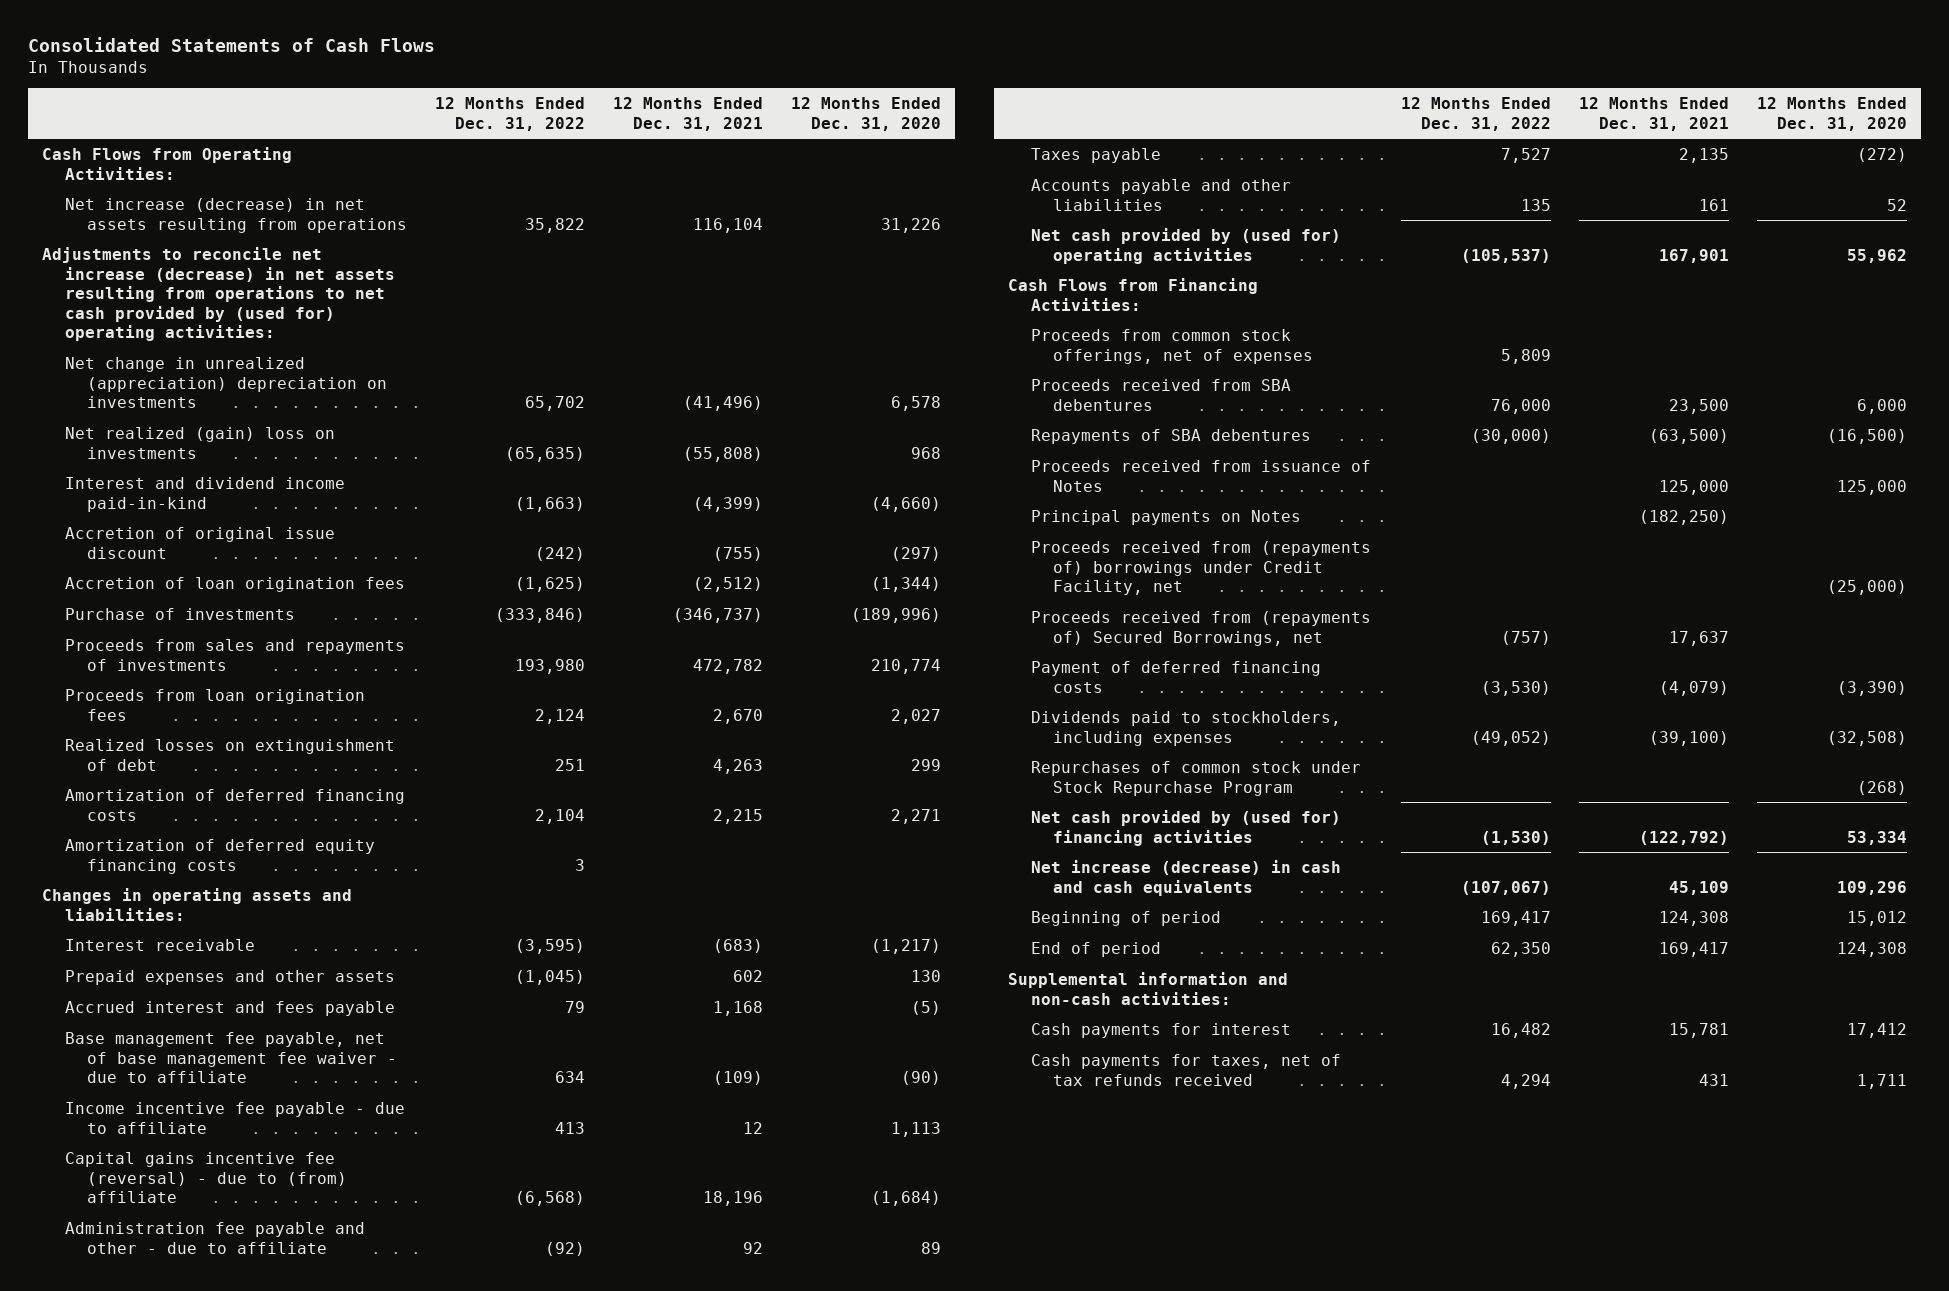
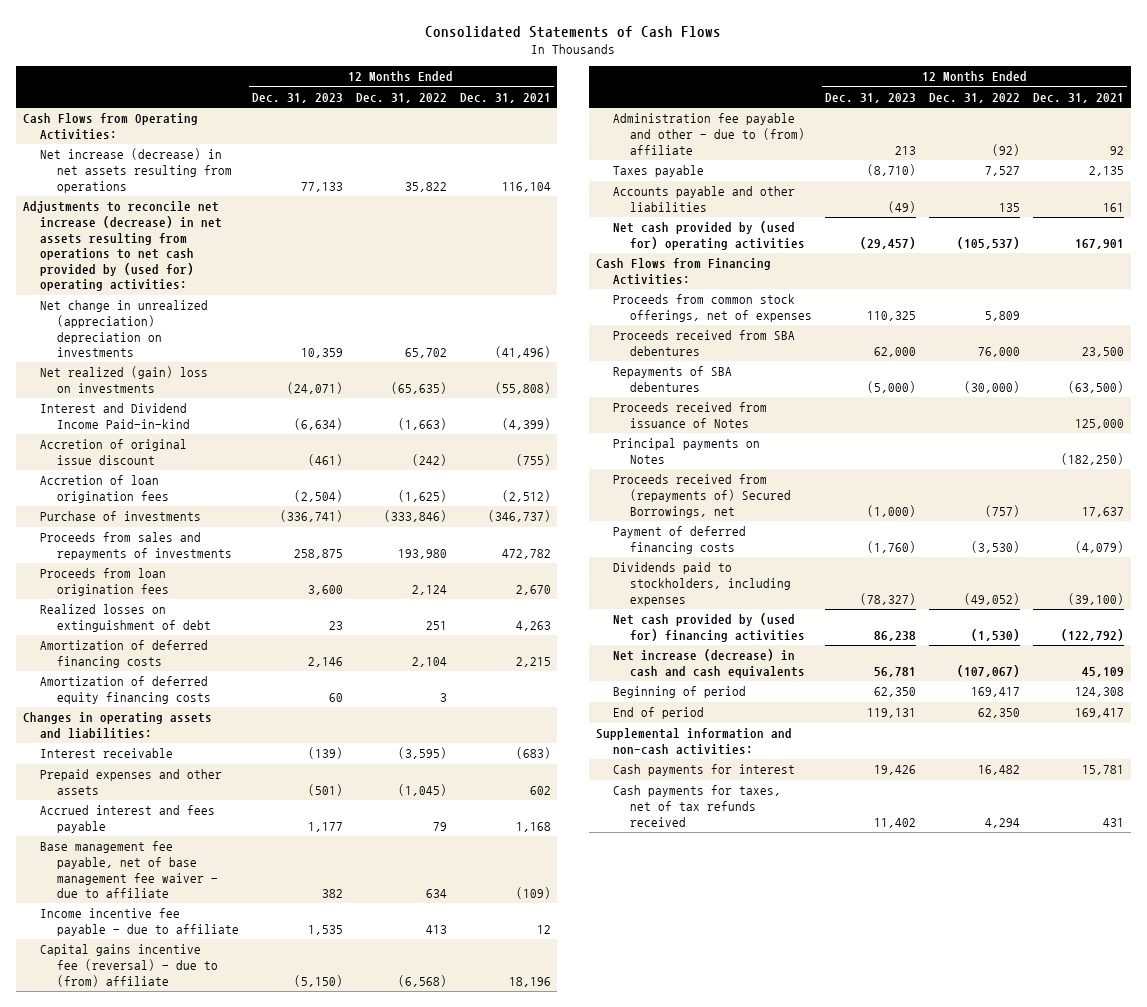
- | 12 Months Ended Dec. 31, 2022 | 12 Months Ended Dec. 31, 2021 | 12 Months Ended Dec. 31, 2020
+ | 12 Months Ended Dec. 31, 2023 | 12 Months Ended Dec. 31, 2022 | 12 Months Ended Dec. 31, 2021
- Interest and dividend income paid-in-kind | (1,663) | (4,399) | (4,660)
+ Interest and Dividend Income Paid-in-kind | (6,634) | (1,663) | (4,399)
- Administration fee payable and other - due to affiliate | (92) | 92 | 89
+ Administration fee payable and other - due to (from) affiliate | 213 | (92) | 92
- Proceeds received from (repayments of) borrowings under Credit Facility, net | | | (25,000)
- Repurchases of common stock under Stock Repurchase Program | | | (268)

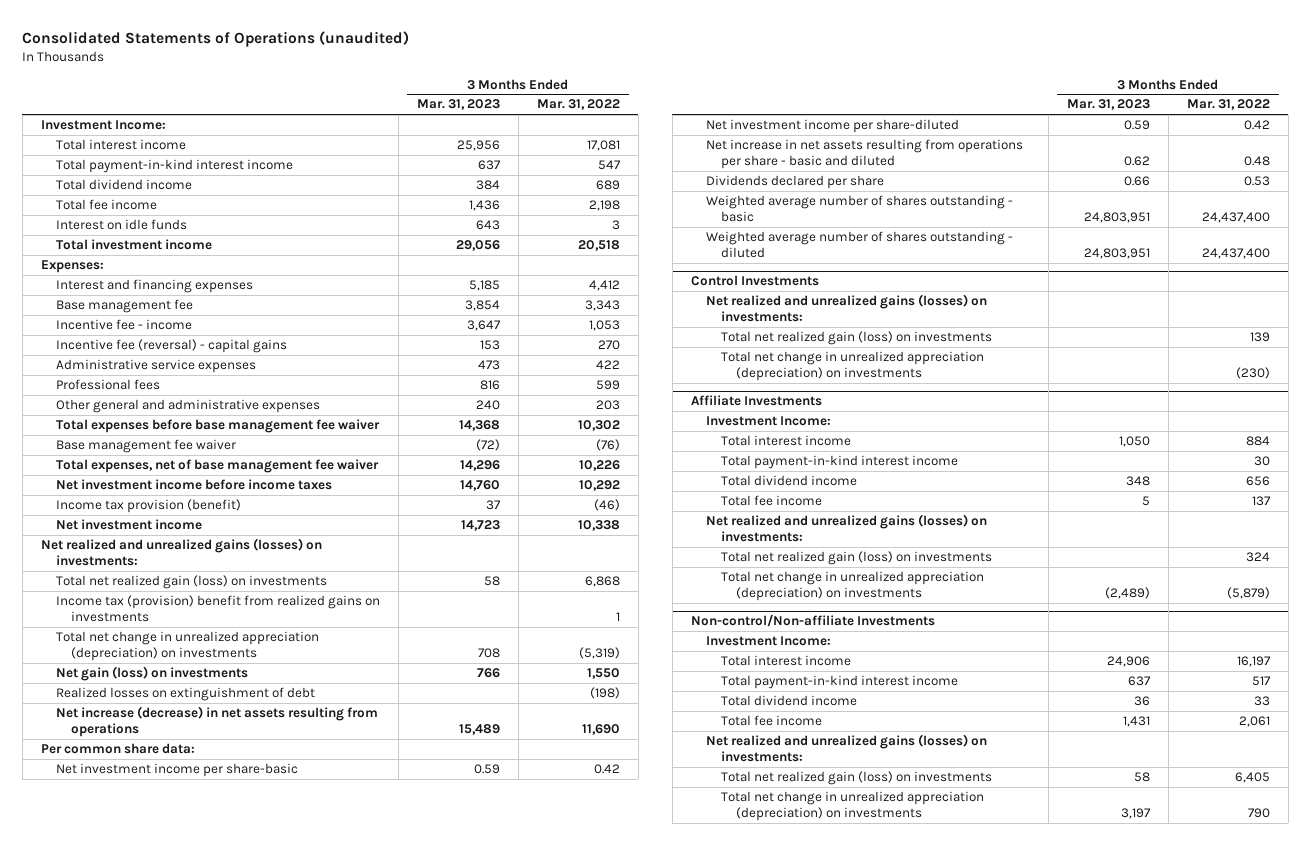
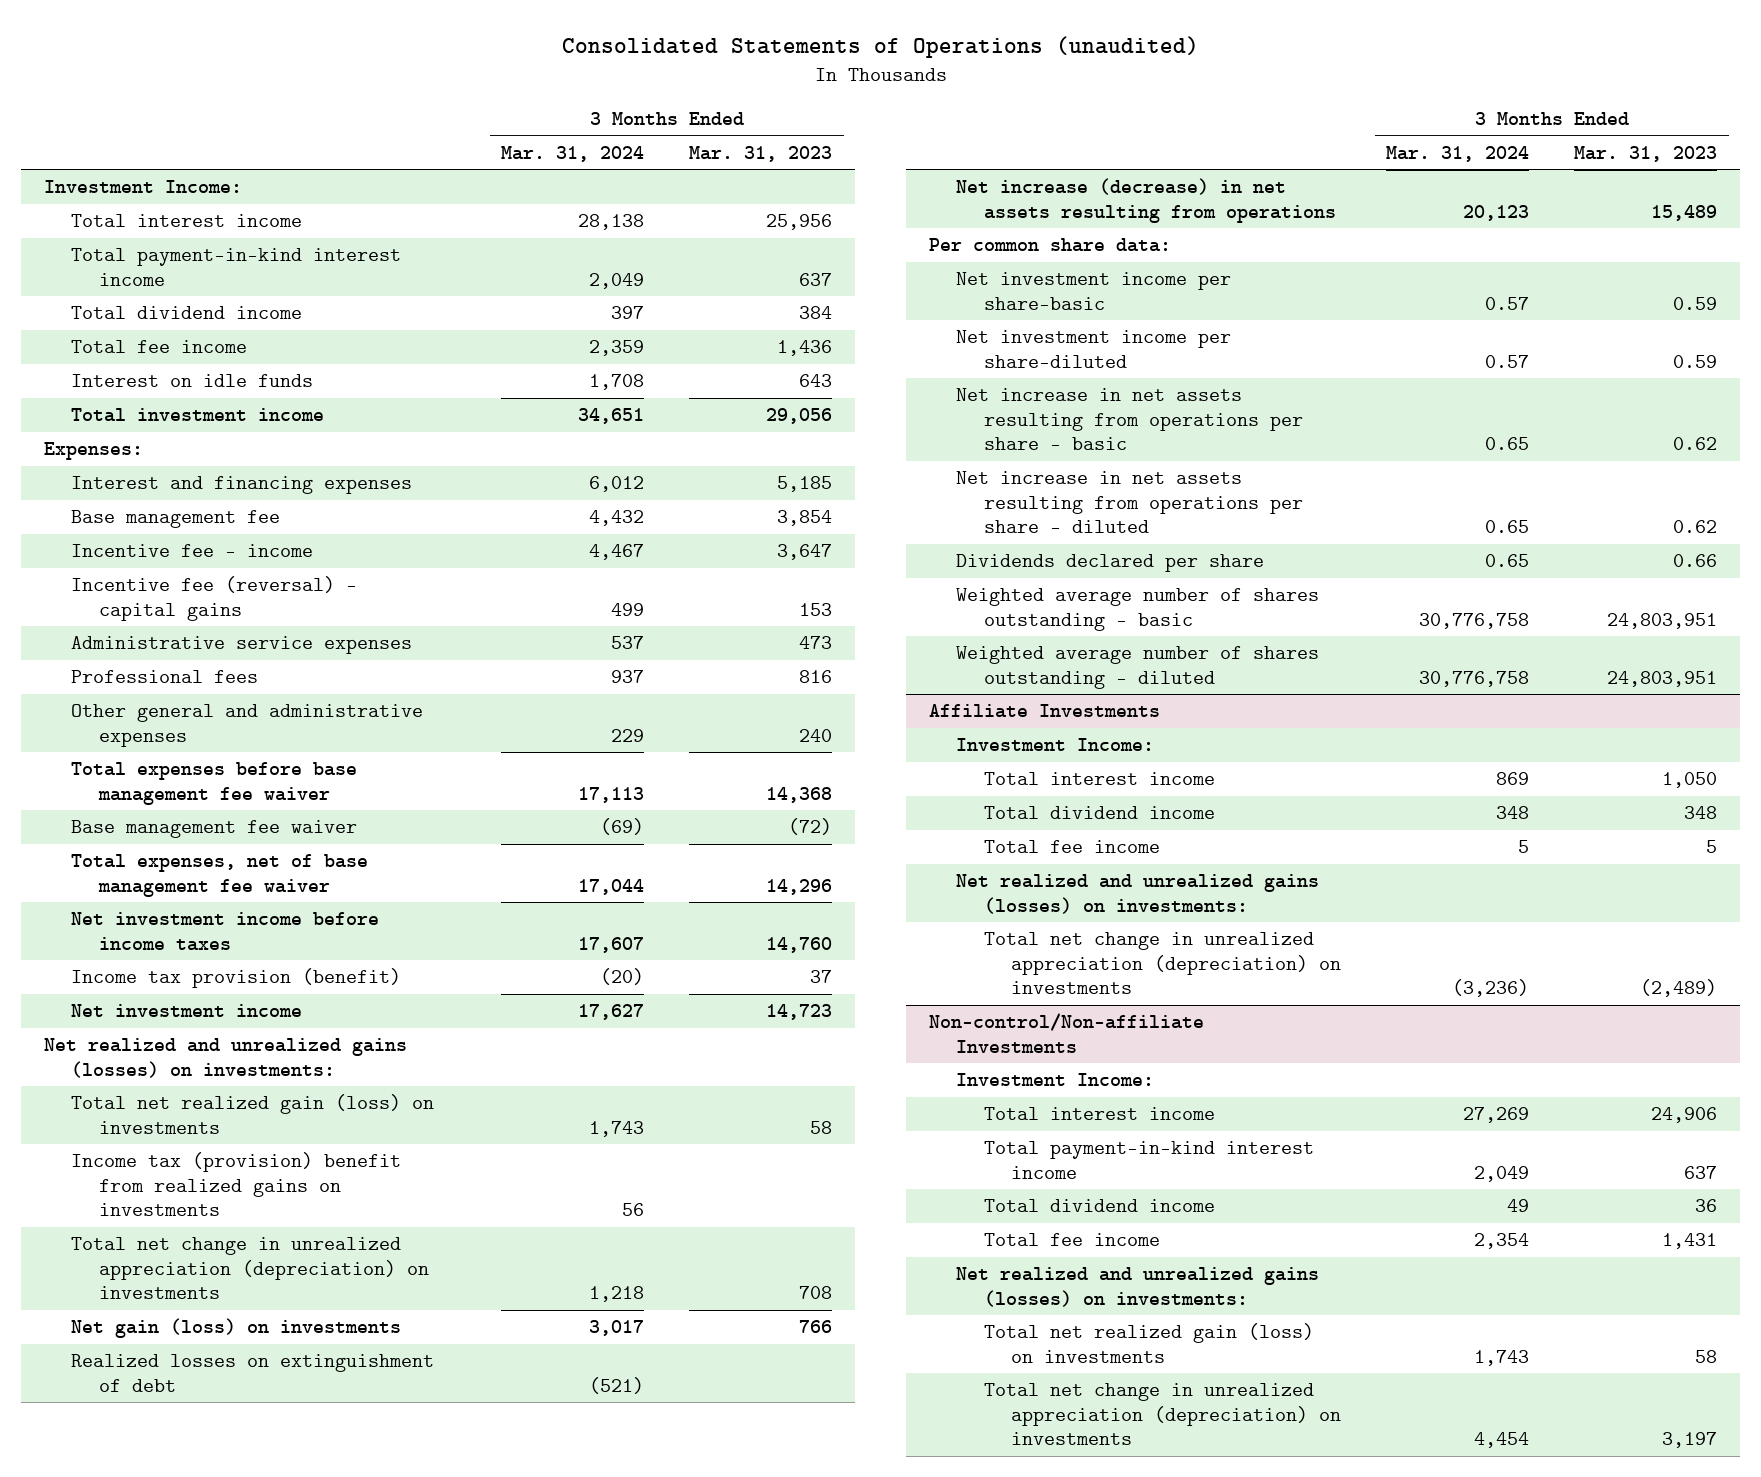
- | 3 Months Ended Mar. 31, 2023 | 3 Months Ended Mar. 31, 2022
+ | 3 Months Ended Mar. 31, 2024 | 3 Months Ended Mar. 31, 2023
- Net increase in net assets resulting from operations per share - basic and diluted | 0.62 | 0.48
+ Net increase in net assets resulting from operations per share - basic | 0.65 | 0.62
+ Net increase in net assets resulting from operations per share - diluted | 0.65 | 0.62
- Control Investments
- Net realized and unrealized gains (losses) on investments:
- Total net realized gain (loss) on investments | | 139
- Total net change in unrealized appreciation (depreciation) on investments | | (230)
@ Affiliate Investments
- Total payment-in-kind interest income | | 30
- Total net realized gain (loss) on investments | | 324

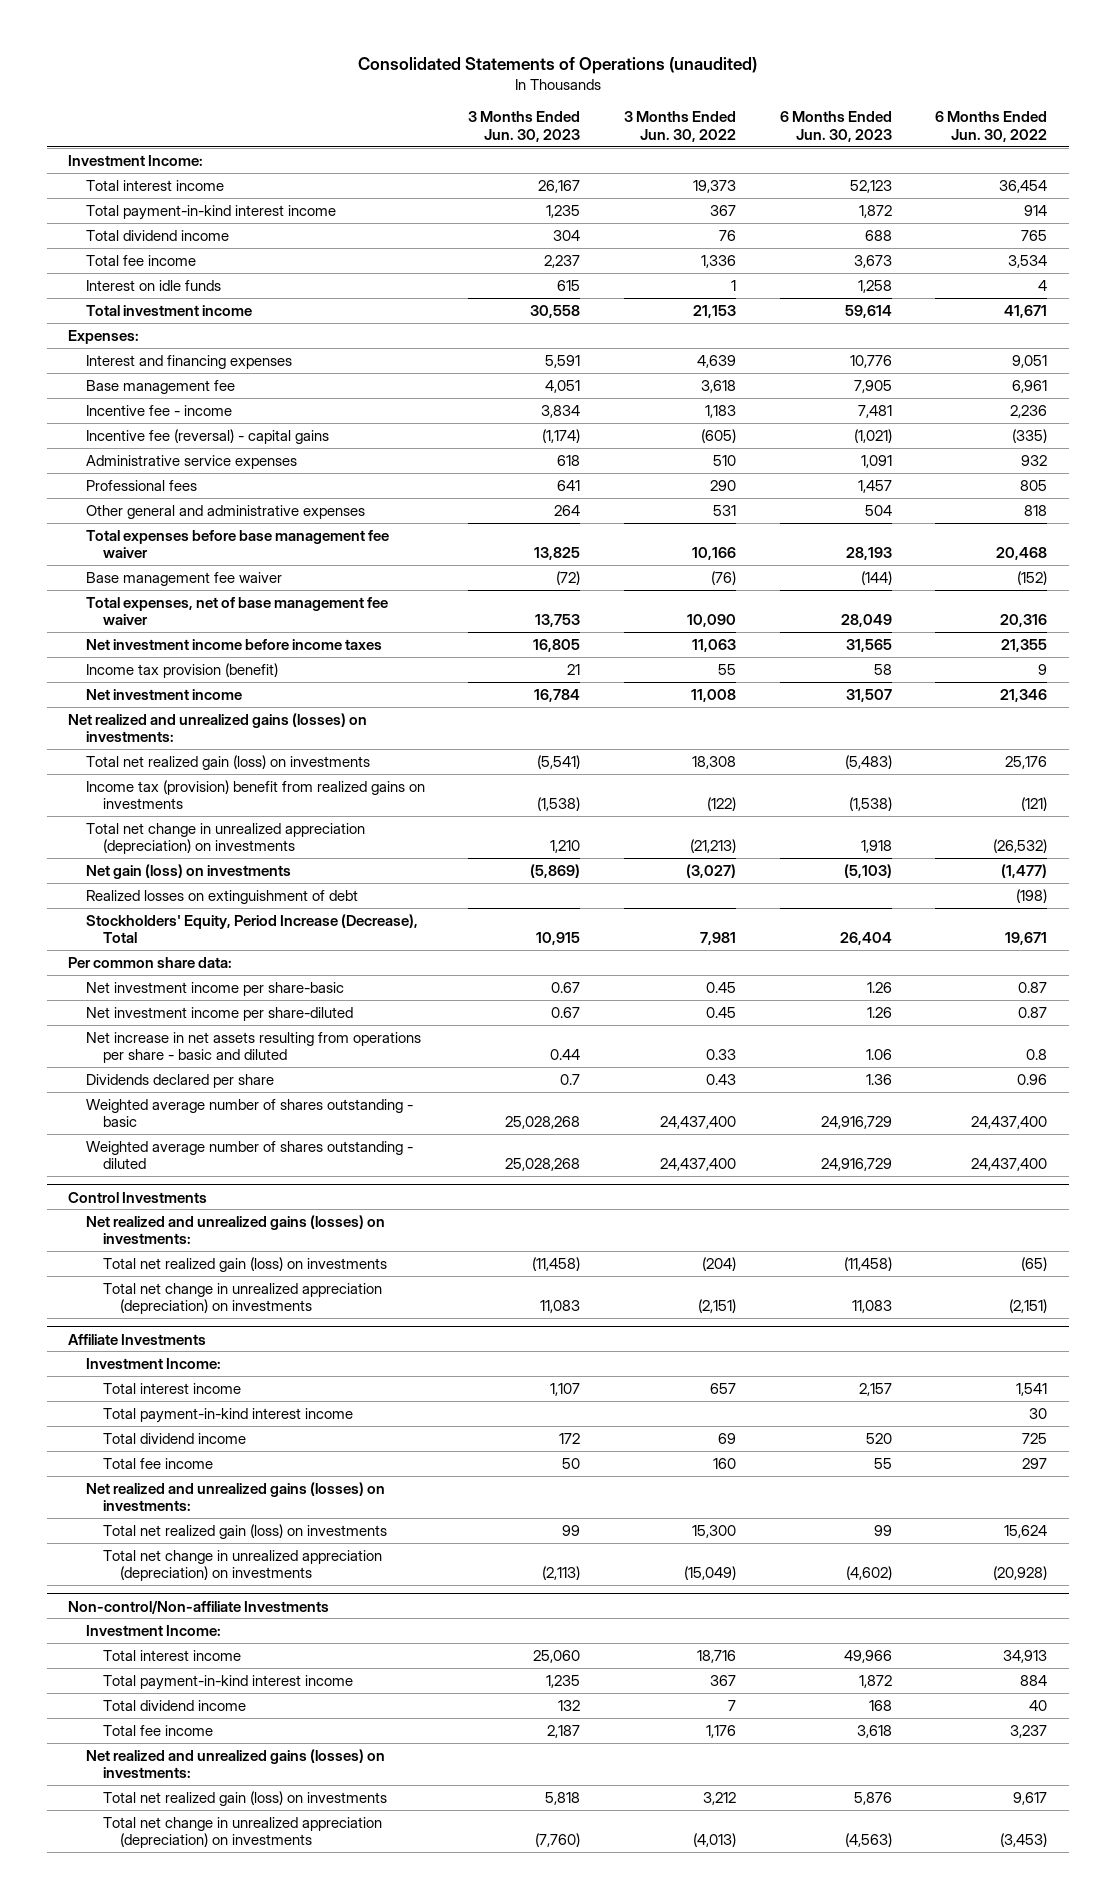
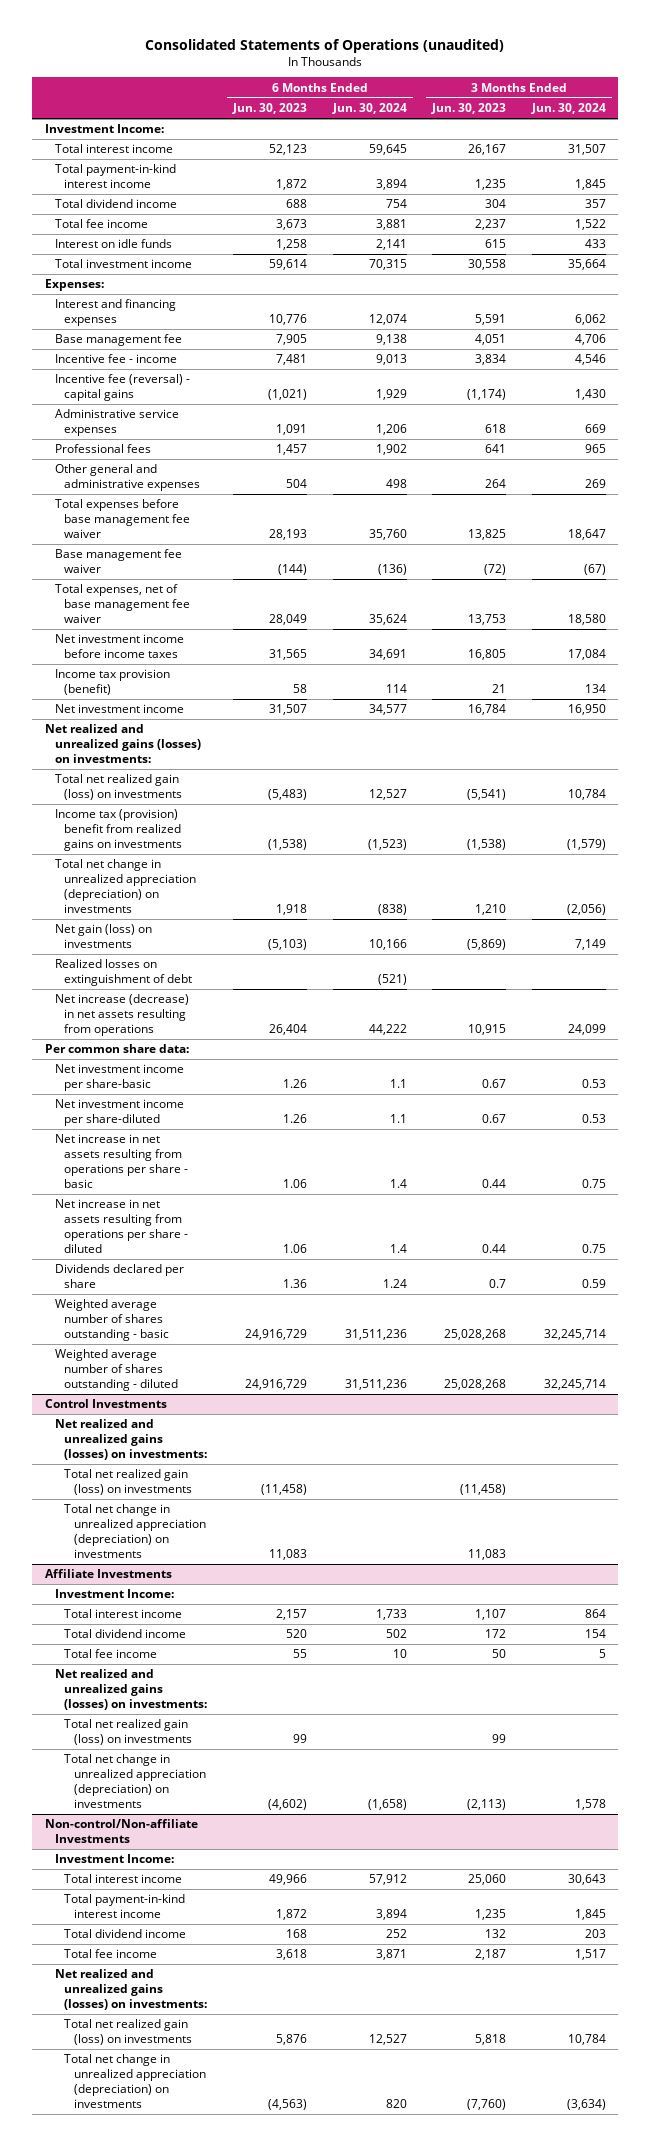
- | 3 Months Ended Jun. 30, 2023 | 3 Months Ended Jun. 30, 2022 | 6 Months Ended Jun. 30, 2023 | 6 Months Ended Jun. 30, 2022
+ | 6 Months Ended Jun. 30, 2023 | 6 Months Ended Jun. 30, 2024 | 3 Months Ended Jun. 30, 2023 | 3 Months Ended Jun. 30, 2024
- Stockholders' Equity, Period Increase (Decrease), Total | 10,915 | 7,981 | 26,404 | 19,671
+ Net increase (decrease) in net assets resulting from operations | 26,404 | 44,222 | 10,915 | 24,099
- Net increase in net assets resulting from operations per share - basic and diluted | 0.44 | 0.33 | 1.06 | 0.8
+ Net increase in net assets resulting from operations per share - basic | 1.06 | 1.4 | 0.44 | 0.75
+ Net increase in net assets resulting from operations per share - diluted | 1.06 | 1.4 | 0.44 | 0.75
@ Affiliate Investments
- Total payment-in-kind interest income | | | | 30

